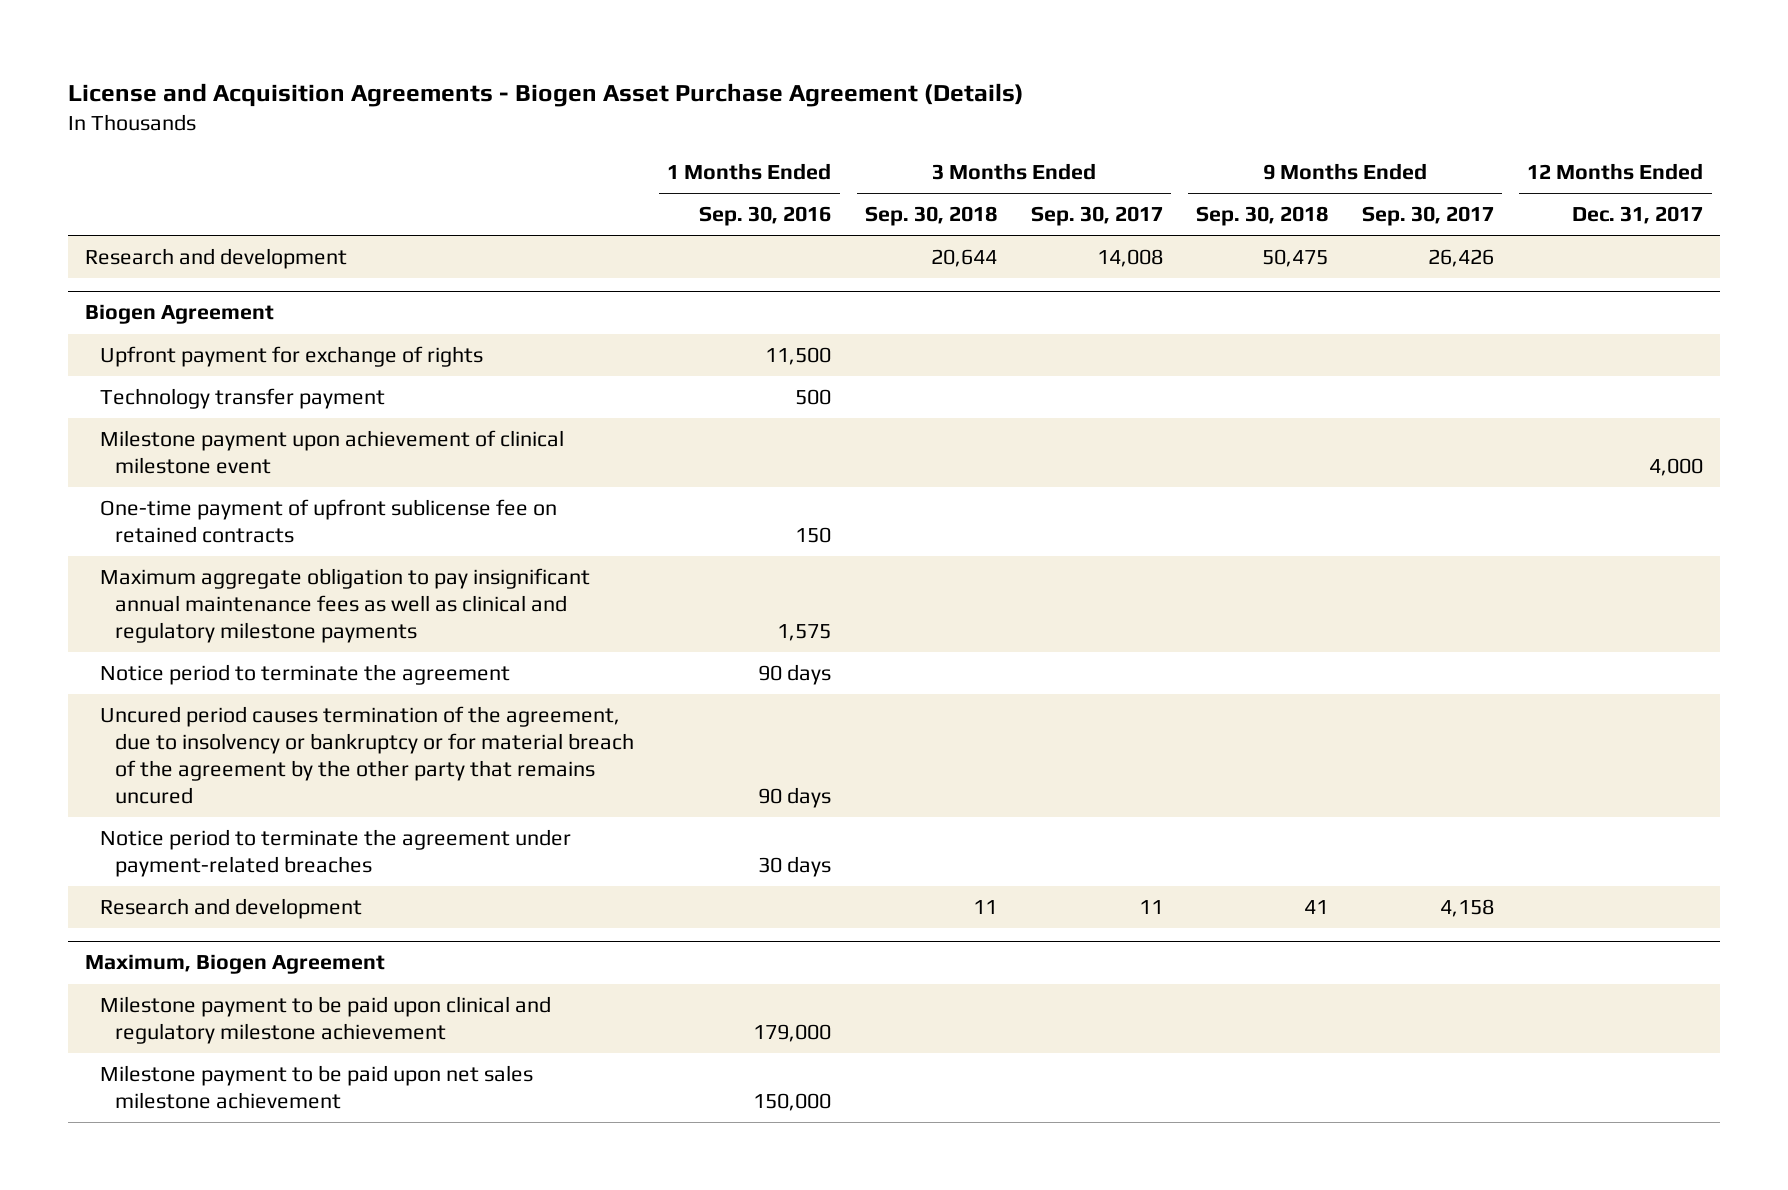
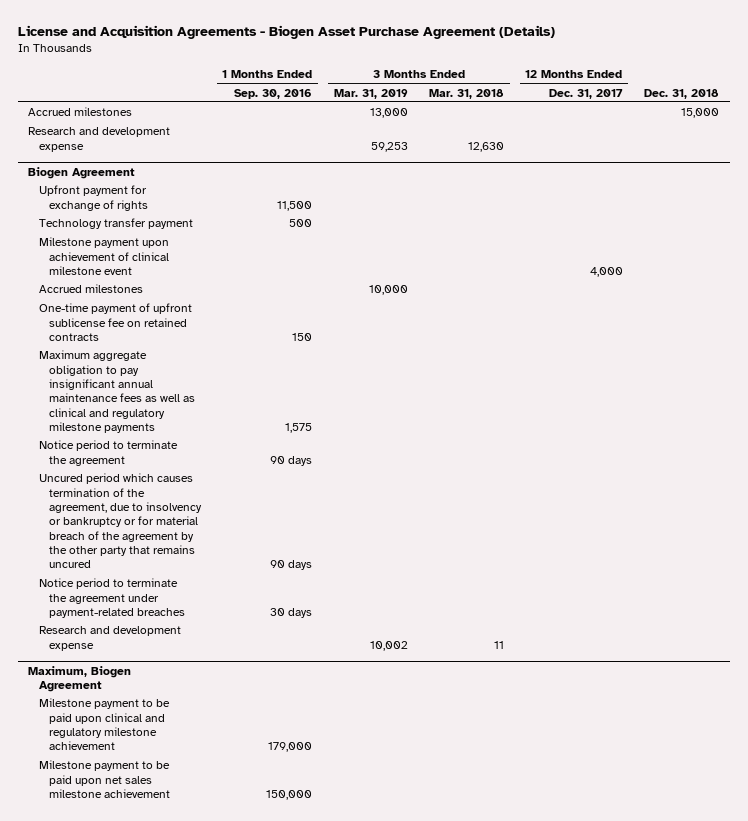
- | 1 Months Ended Sep. 30, 2016 | 3 Months Ended Sep. 30, 2018 | 3 Months Ended Sep. 30, 2017 | 9 Months Ended Sep. 30, 2018 | 9 Months Ended Sep. 30, 2017 | 12 Months Ended Dec. 31, 2017
+ | 1 Months Ended Sep. 30, 2016 | 3 Months Ended Mar. 31, 2019 | 3 Months Ended Mar. 31, 2018 | 12 Months Ended Dec. 31, 2017 | Dec. 31, 2018
- Research and development | | 20,644 | 14,008 | 50,475 | 26,426 |
+ Accrued milestones | | 13,000 | | | 15,000
+ Research and development expense | | 59,253 | 12,630 | |
@ Biogen Agreement
+ Accrued milestones | | 10,000 | | |
- Uncured period causes termination of the agreement, due to insolvency or bankruptcy or for material breach of the agreement by the other party that remains uncured | 90 days | | | | |
+ Uncured period which causes termination of the agreement, due to insolvency or bankruptcy or for material breach of the agreement by the other party that remains uncured | 90 days | | | |
- Research and development | | 11 | 11 | 41 | 4,158 |
+ Research and development expense | | 10,002 | 11 | |

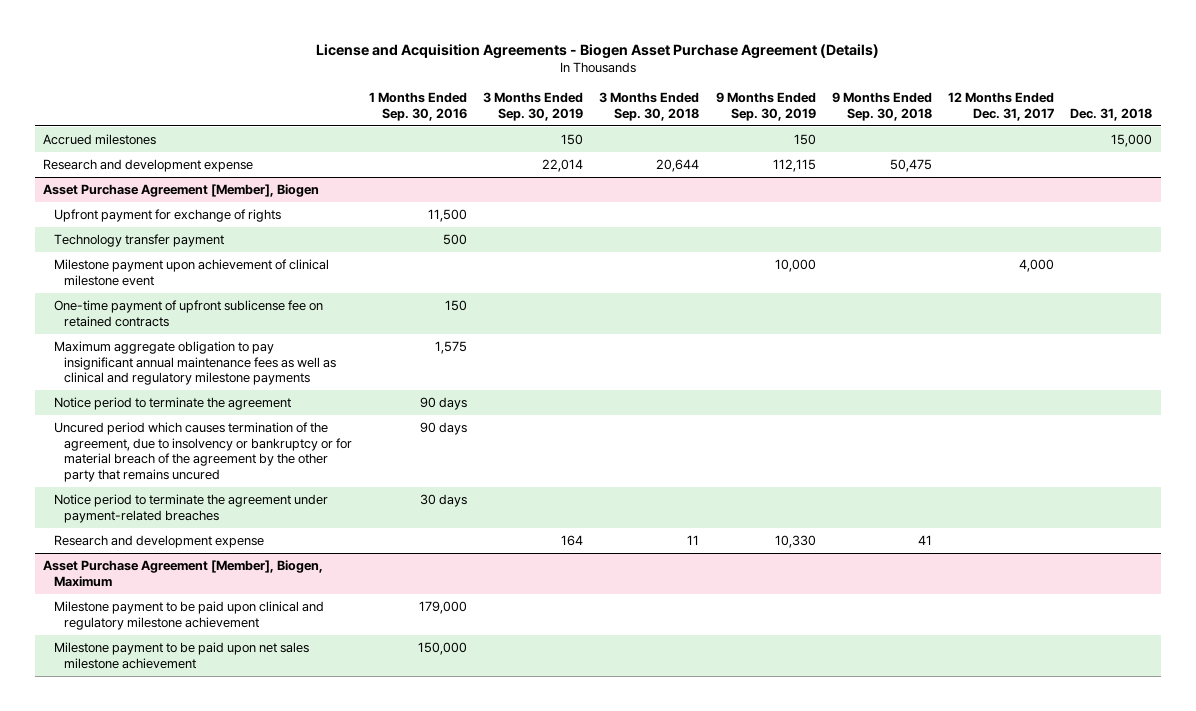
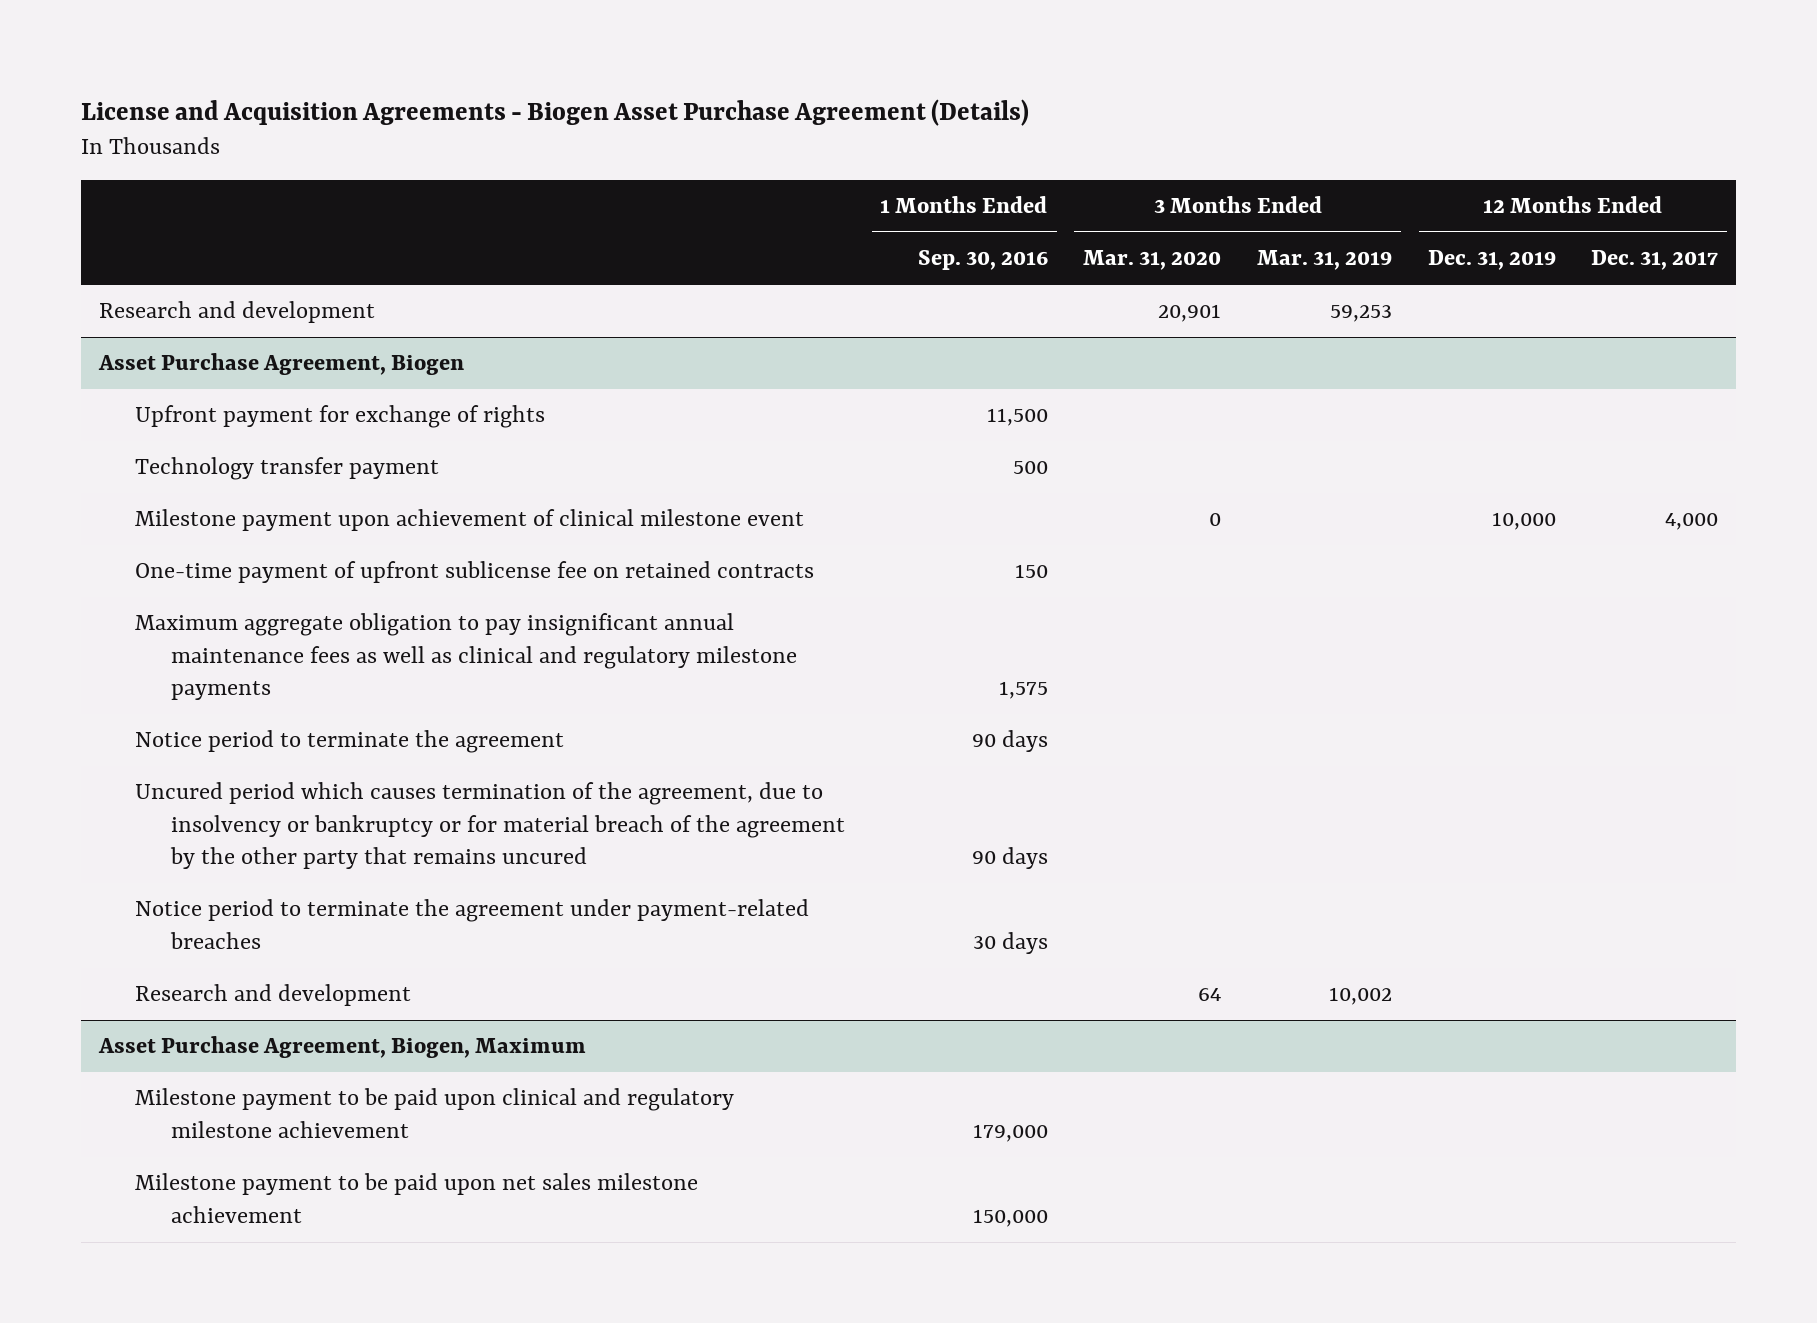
- | 1 Months Ended Sep. 30, 2016 | 3 Months Ended Sep. 30, 2019 | 3 Months Ended Sep. 30, 2018 | 9 Months Ended Sep. 30, 2019 | 9 Months Ended Sep. 30, 2018 | 12 Months Ended Dec. 31, 2017 | Dec. 31, 2018
+ | 1 Months Ended Sep. 30, 2016 | 3 Months Ended Mar. 31, 2020 | 3 Months Ended Mar. 31, 2019 | 12 Months Ended Dec. 31, 2019 | 12 Months Ended Dec. 31, 2017
- Accrued milestones | | 150 | | 150 | | | 15,000
- Research and development expense | | 22,014 | 20,644 | 112,115 | 50,475 | |
- Asset Purchase Agreement [Member], Biogen
+ Research and development | | 20,901 | 59,253 | |
+ Asset Purchase Agreement, Biogen
- Research and development expense | | 164 | 11 | 10,330 | 41 | |
- Asset Purchase Agreement [Member], Biogen, Maximum
+ Research and development | | 64 | 10,002 | |
+ Asset Purchase Agreement, Biogen, Maximum

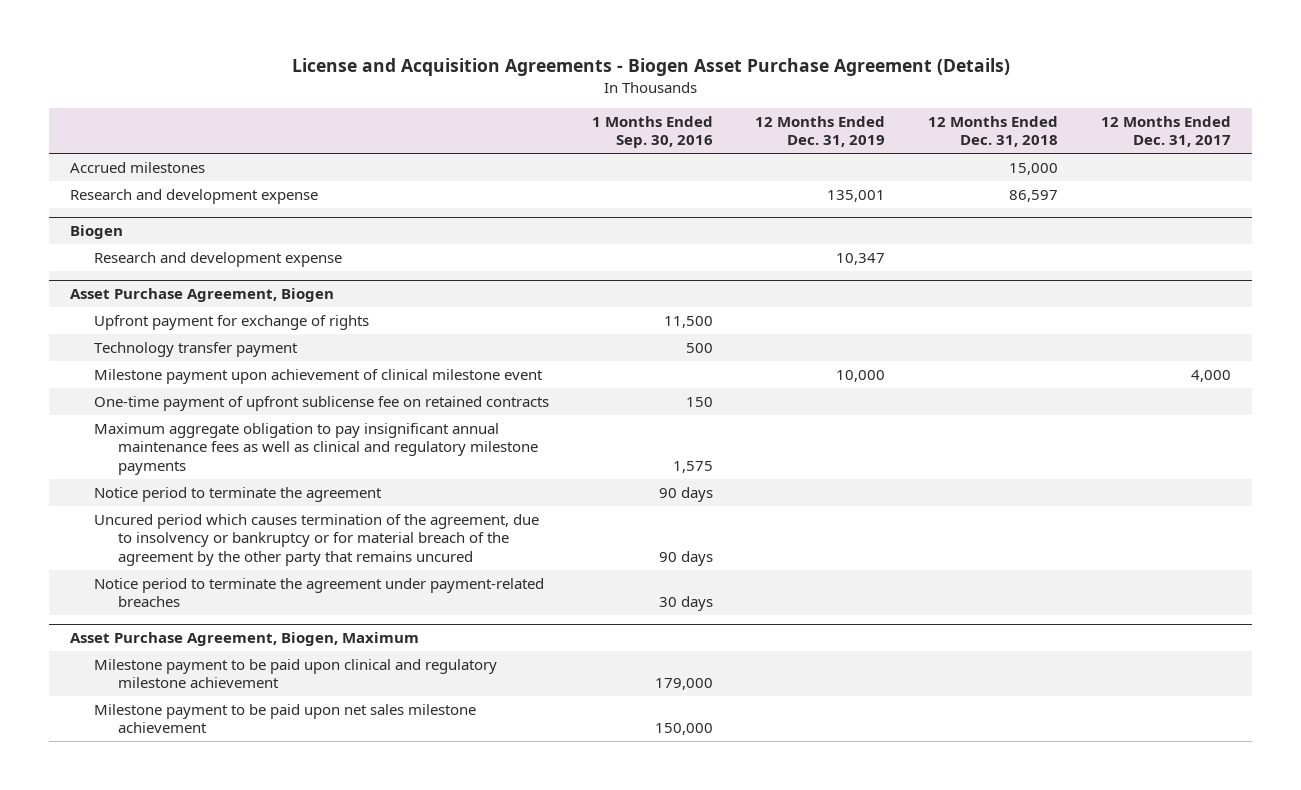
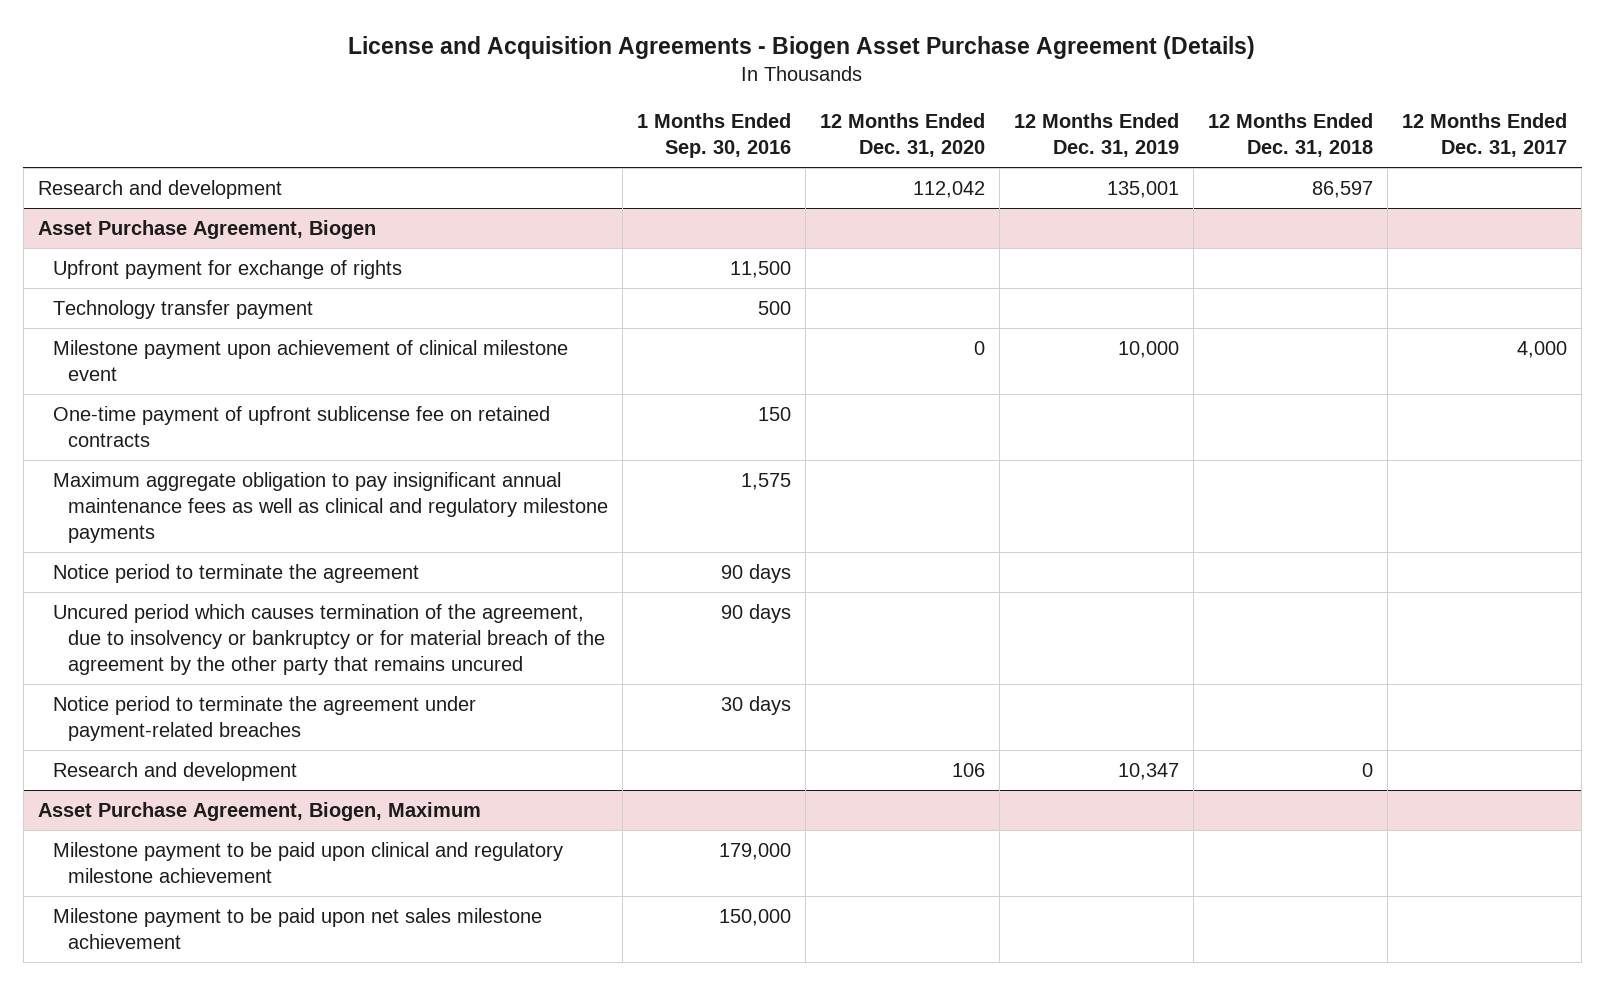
- | 1 Months Ended Sep. 30, 2016 | 12 Months Ended Dec. 31, 2019 | 12 Months Ended Dec. 31, 2018 | 12 Months Ended Dec. 31, 2017
+ | 1 Months Ended Sep. 30, 2016 | 12 Months Ended Dec. 31, 2020 | 12 Months Ended Dec. 31, 2019 | 12 Months Ended Dec. 31, 2018 | 12 Months Ended Dec. 31, 2017
- Accrued milestones | | | 15,000 |
- Research and development expense | | 135,001 | 86,597 |
- Biogen
- Research and development expense | | 10,347 | |
+ Research and development | | 112,042 | 135,001 | 86,597 |
@ Asset Purchase Agreement, Biogen
+ Research and development | | 106 | 10,347 | 0 |

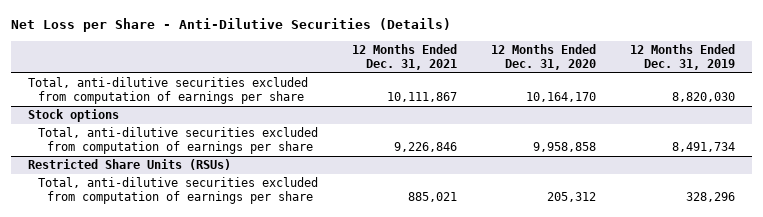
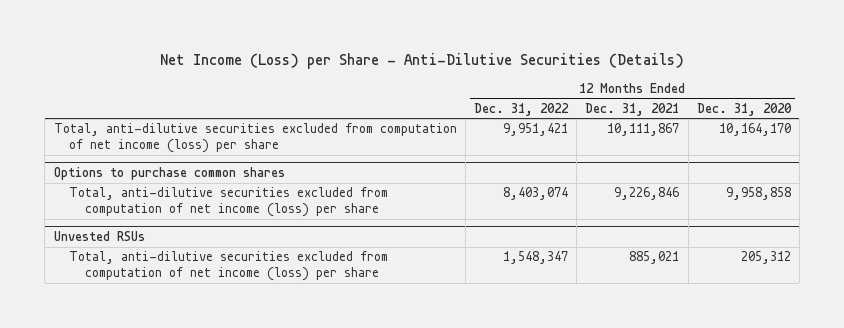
- Net Loss per Share - Anti-Dilutive Securities (Details)
+ Net Income (Loss) per Share - Anti-Dilutive Securities (Details)
- | 12 Months Ended Dec. 31, 2021 | 12 Months Ended Dec. 31, 2020 | 12 Months Ended Dec. 31, 2019
+ | 12 Months Ended Dec. 31, 2022 | 12 Months Ended Dec. 31, 2021 | 12 Months Ended Dec. 31, 2020
- Total, anti-dilutive securities excluded from computation of earnings per share | 10,111,867 | 10,164,170 | 8,820,030
- Stock options
- Total, anti-dilutive securities excluded from computation of earnings per share | 9,226,846 | 9,958,858 | 8,491,734
- Restricted Share Units (RSUs)
- Total, anti-dilutive securities excluded from computation of earnings per share | 885,021 | 205,312 | 328,296
+ Total, anti-dilutive securities excluded from computation of net income (loss) per share | 9,951,421 | 10,111,867 | 10,164,170
+ Options to purchase common shares
+ Total, anti-dilutive securities excluded from computation of net income (loss) per share | 8,403,074 | 9,226,846 | 9,958,858
+ Unvested RSUs
+ Total, anti-dilutive securities excluded from computation of net income (loss) per share | 1,548,347 | 885,021 | 205,312

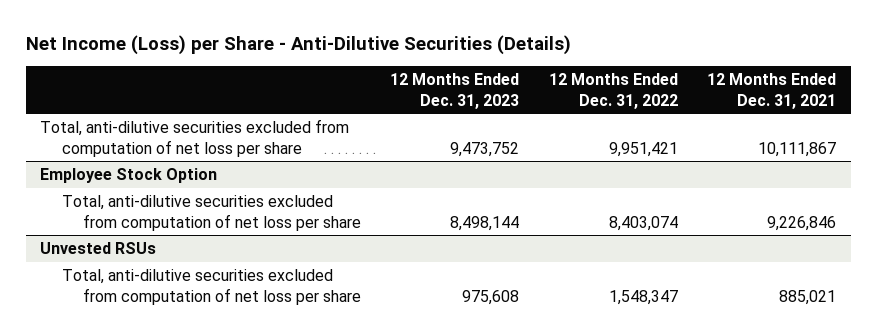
- | 12 Months Ended Dec. 31, 2022 | 12 Months Ended Dec. 31, 2021 | 12 Months Ended Dec. 31, 2020
+ | 12 Months Ended Dec. 31, 2023 | 12 Months Ended Dec. 31, 2022 | 12 Months Ended Dec. 31, 2021
- Total, anti-dilutive securities excluded from computation of net income (loss) per share | 9,951,421 | 10,111,867 | 10,164,170
- Options to purchase common shares
- Total, anti-dilutive securities excluded from computation of net income (loss) per share | 8,403,074 | 9,226,846 | 9,958,858
+ Total, anti-dilutive securities excluded from computation of net loss per share | 9,473,752 | 9,951,421 | 10,111,867
+ Employee Stock Option
+ Total, anti-dilutive securities excluded from computation of net loss per share | 8,498,144 | 8,403,074 | 9,226,846
@ Unvested RSUs
- Total, anti-dilutive securities excluded from computation of net income (loss) per share | 1,548,347 | 885,021 | 205,312
+ Total, anti-dilutive securities excluded from computation of net loss per share | 975,608 | 1,548,347 | 885,021

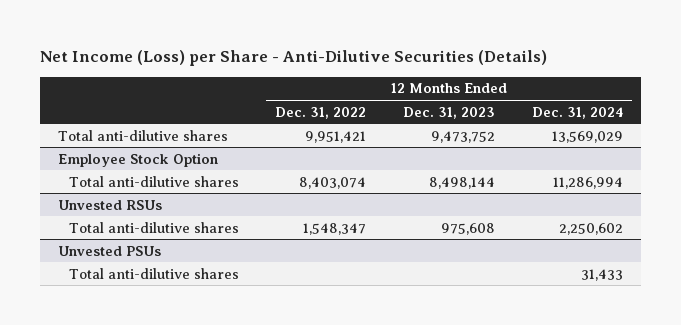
- | 12 Months Ended Dec. 31, 2023 | 12 Months Ended Dec. 31, 2022 | 12 Months Ended Dec. 31, 2021
+ | 12 Months Ended Dec. 31, 2022 | 12 Months Ended Dec. 31, 2023 | 12 Months Ended Dec. 31, 2024
- Total, anti-dilutive securities excluded from computation of net loss per share | 9,473,752 | 9,951,421 | 10,111,867
+ Total anti-dilutive shares | 9,951,421 | 9,473,752 | 13,569,029
@ Employee Stock Option
- Total, anti-dilutive securities excluded from computation of net loss per share | 8,498,144 | 8,403,074 | 9,226,846
+ Total anti-dilutive shares | 8,403,074 | 8,498,144 | 11,286,994
@ Unvested RSUs
- Total, anti-dilutive securities excluded from computation of net loss per share | 975,608 | 1,548,347 | 885,021
+ Total anti-dilutive shares | 1,548,347 | 975,608 | 2,250,602
+ Unvested PSUs
+ Total anti-dilutive shares | | | 31,433

